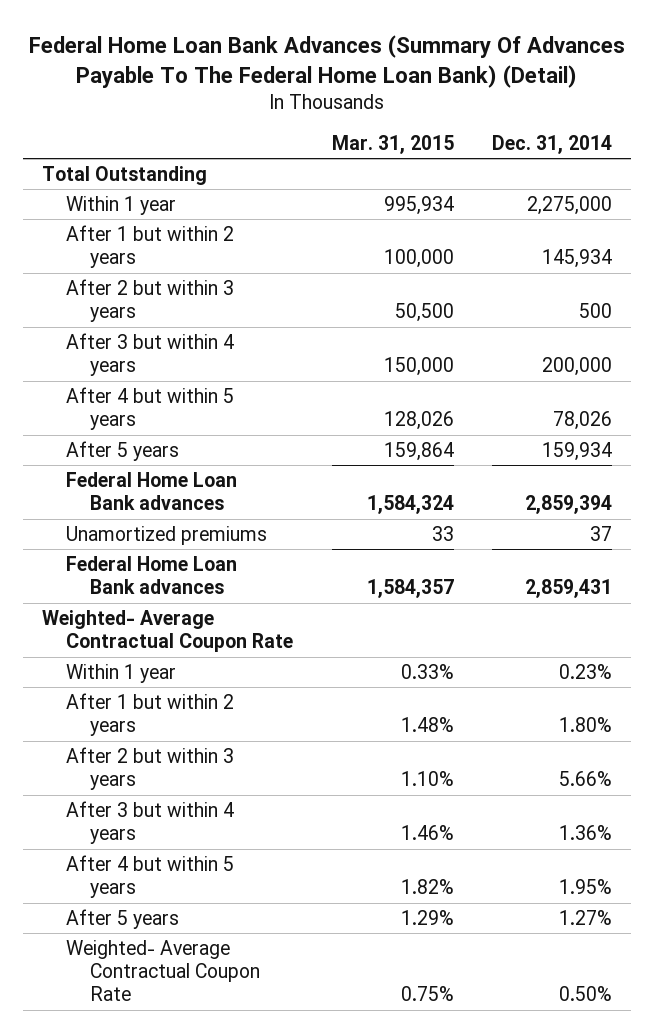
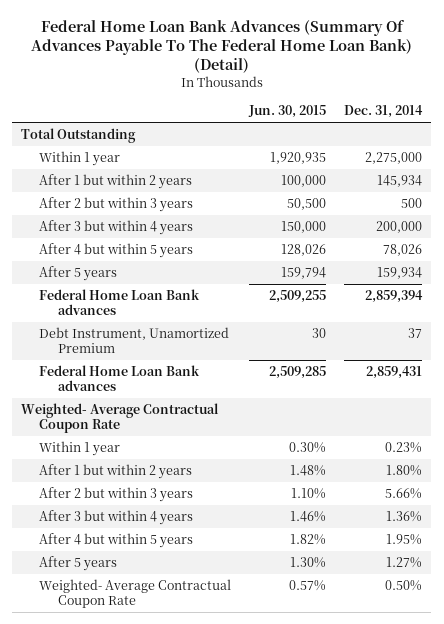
- | Mar. 31, 2015 | Dec. 31, 2014
+ | Jun. 30, 2015 | Dec. 31, 2014
- Unamortized premiums | 33 | 37
+ Debt Instrument, Unamortized Premium | 30 | 37

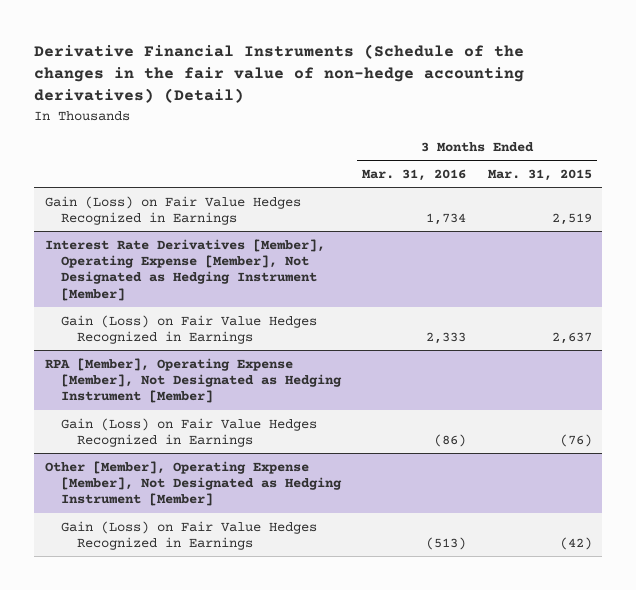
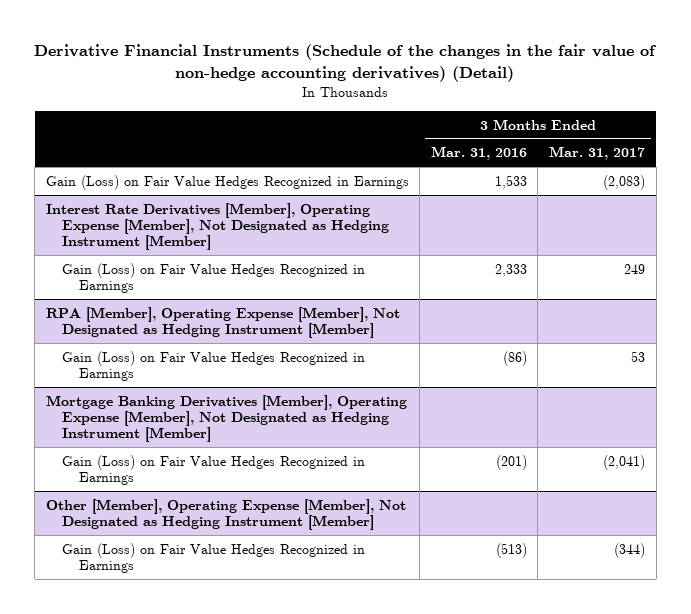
- | 3 Months Ended Mar. 31, 2016 | 3 Months Ended Mar. 31, 2015
+ | 3 Months Ended Mar. 31, 2016 | 3 Months Ended Mar. 31, 2017
- Gain (Loss) on Fair Value Hedges Recognized in Earnings | 1,734 | 2,519
+ Gain (Loss) on Fair Value Hedges Recognized in Earnings | 1,533 | (2,083)
+ Mortgage Banking Derivatives [Member], Operating Expense [Member], Not Designated as Hedging Instrument [Member]
+ Gain (Loss) on Fair Value Hedges Recognized in Earnings | (201) | (2,041)

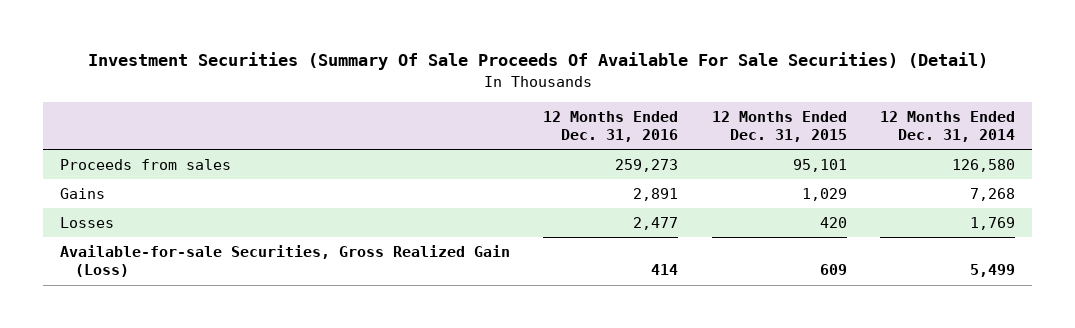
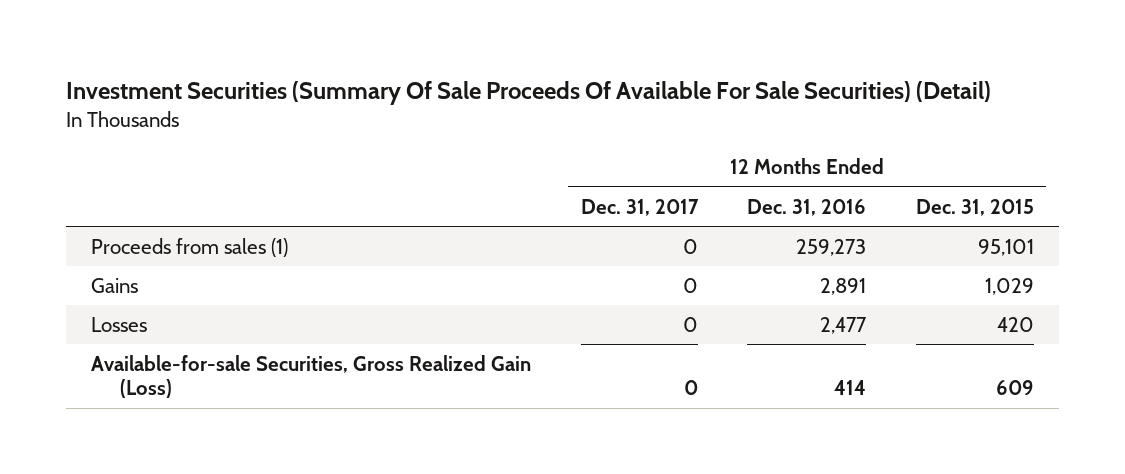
- | 12 Months Ended Dec. 31, 2016 | 12 Months Ended Dec. 31, 2015 | 12 Months Ended Dec. 31, 2014
+ | 12 Months Ended Dec. 31, 2017 | 12 Months Ended Dec. 31, 2016 | 12 Months Ended Dec. 31, 2015
- Proceeds from sales | 259,273 | 95,101 | 126,580
+ Proceeds from sales (1) | 0 | 259,273 | 95,101

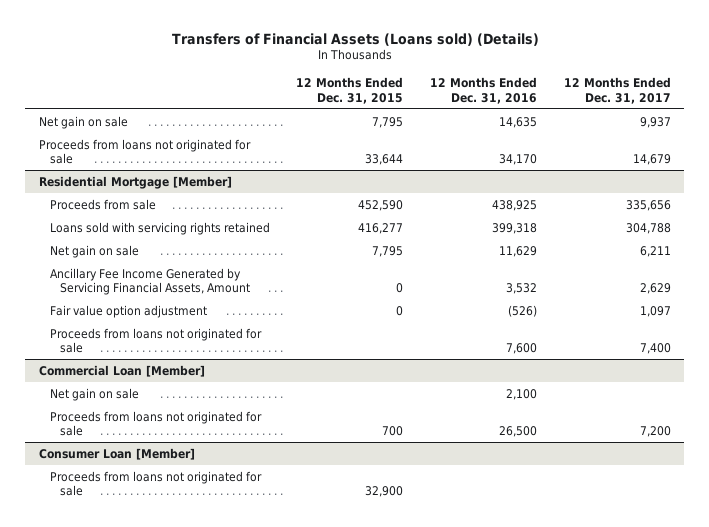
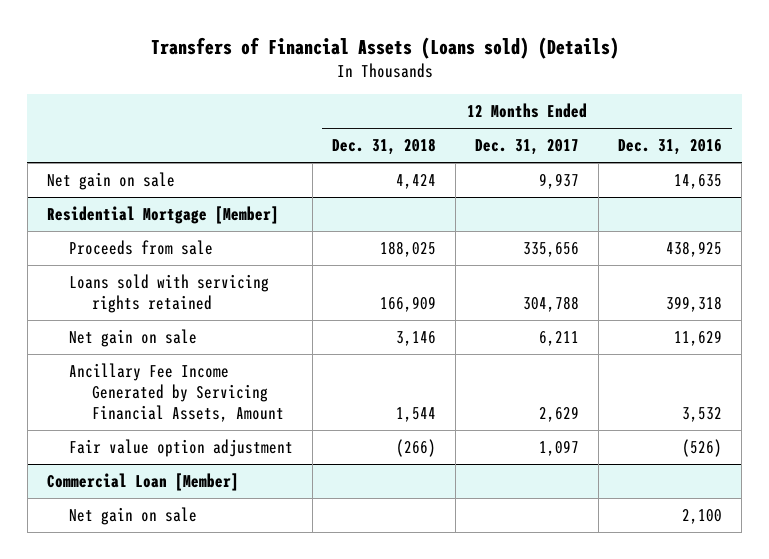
- | 12 Months Ended Dec. 31, 2015 | 12 Months Ended Dec. 31, 2016 | 12 Months Ended Dec. 31, 2017
+ | 12 Months Ended Dec. 31, 2018 | 12 Months Ended Dec. 31, 2017 | 12 Months Ended Dec. 31, 2016
- Proceeds from loans not originated for sale | 33,644 | 34,170 | 14,679
@ Residential Mortgage [Member]
- Proceeds from loans not originated for sale | | 7,600 | 7,400
@ Commercial Loan [Member]
- Proceeds from loans not originated for sale | 700 | 26,500 | 7,200
- Consumer Loan [Member]
- Proceeds from loans not originated for sale | 32,900 | |

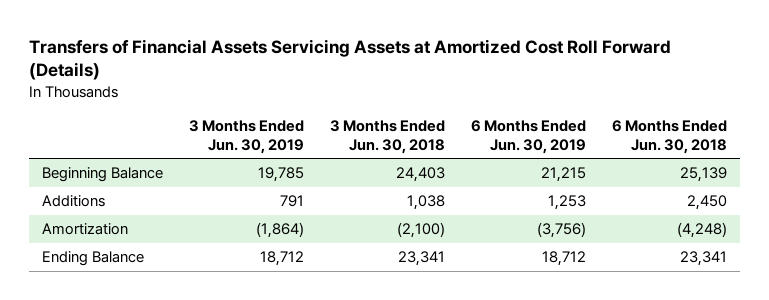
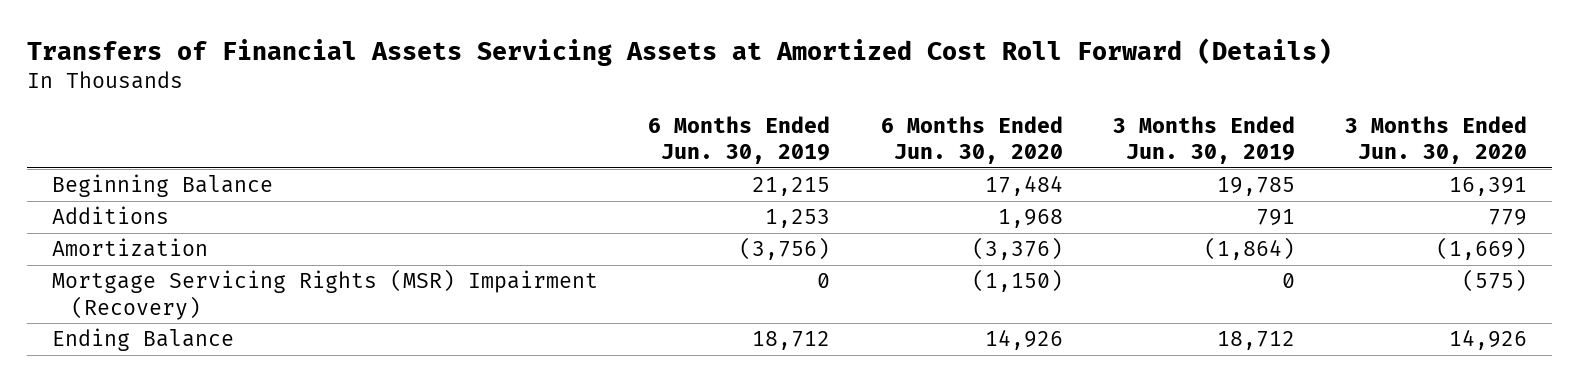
- | 3 Months Ended Jun. 30, 2019 | 3 Months Ended Jun. 30, 2018 | 6 Months Ended Jun. 30, 2019 | 6 Months Ended Jun. 30, 2018
+ | 6 Months Ended Jun. 30, 2019 | 6 Months Ended Jun. 30, 2020 | 3 Months Ended Jun. 30, 2019 | 3 Months Ended Jun. 30, 2020
+ Mortgage Servicing Rights (MSR) Impairment (Recovery) | 0 | (1,150) | 0 | (575)

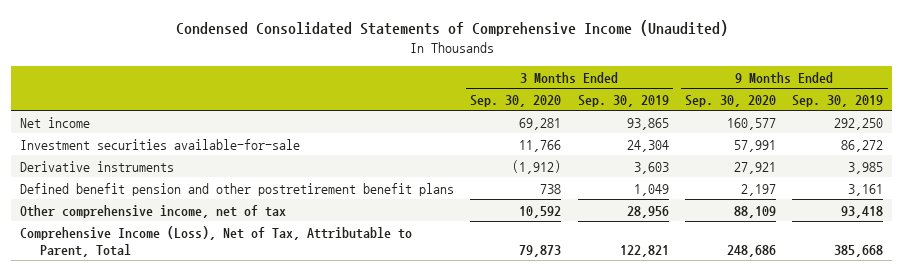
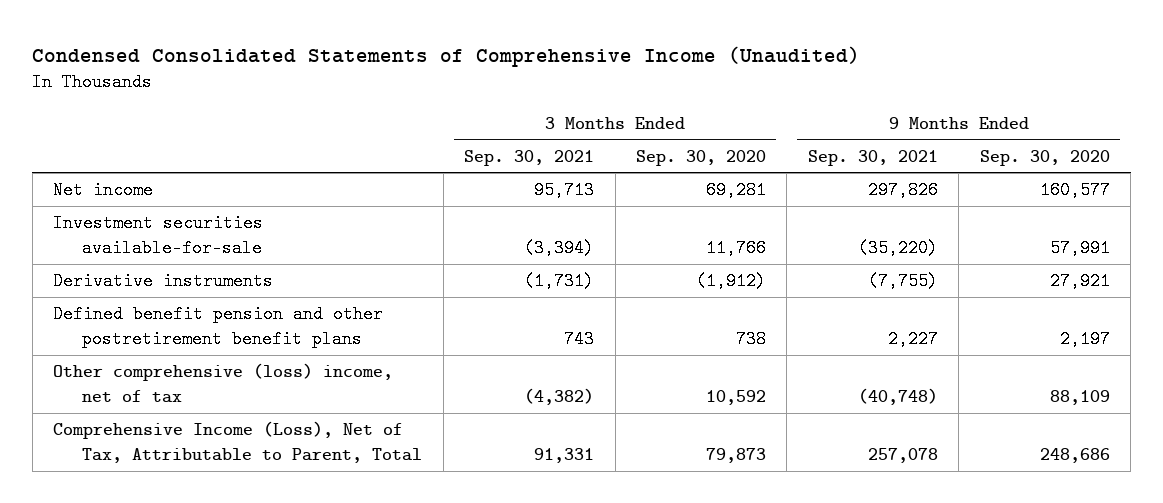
- | 3 Months Ended Sep. 30, 2020 | 3 Months Ended Sep. 30, 2019 | 9 Months Ended Sep. 30, 2020 | 9 Months Ended Sep. 30, 2019
+ | 3 Months Ended Sep. 30, 2021 | 3 Months Ended Sep. 30, 2020 | 9 Months Ended Sep. 30, 2021 | 9 Months Ended Sep. 30, 2020
- Other comprehensive income, net of tax | 10,592 | 28,956 | 88,109 | 93,418
+ Other comprehensive (loss) income, net of tax | (4,382) | 10,592 | (40,748) | 88,109

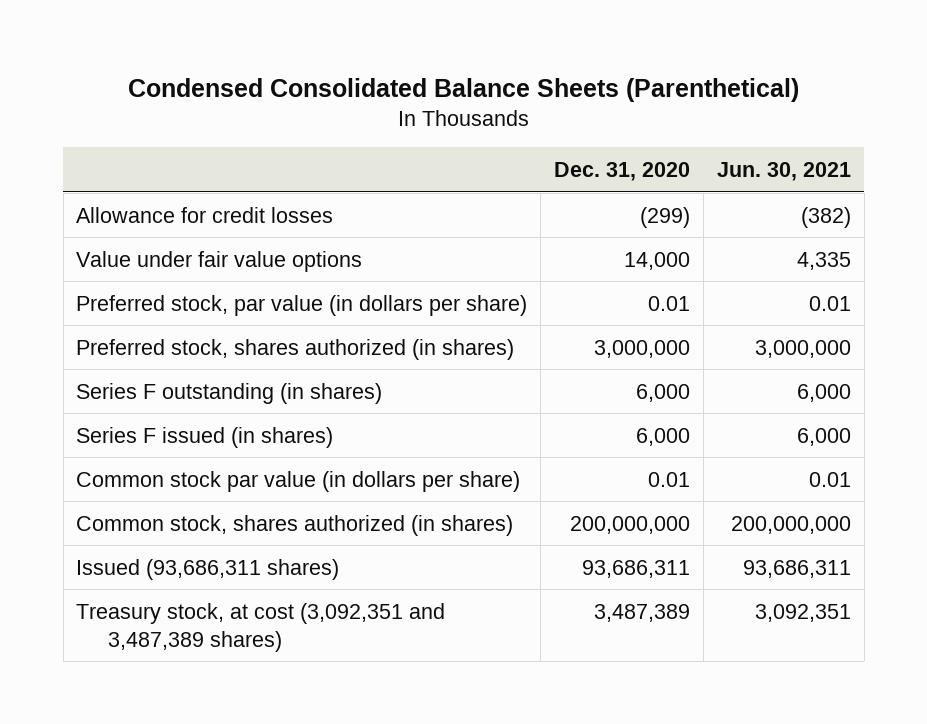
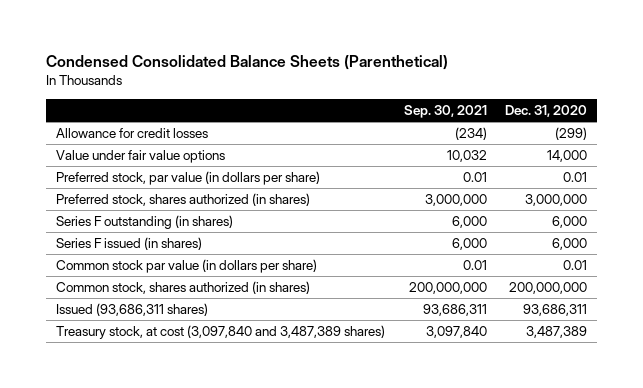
- | Dec. 31, 2020 | Jun. 30, 2021
+ | Sep. 30, 2021 | Dec. 31, 2020
- Treasury stock, at cost (3,092,351 and 3,487,389 shares) | 3,487,389 | 3,092,351
+ Treasury stock, at cost (3,097,840 and 3,487,389 shares) | 3,097,840 | 3,487,389

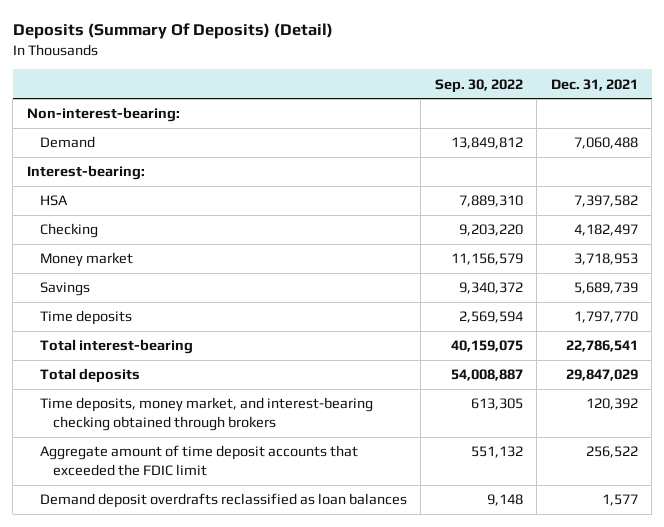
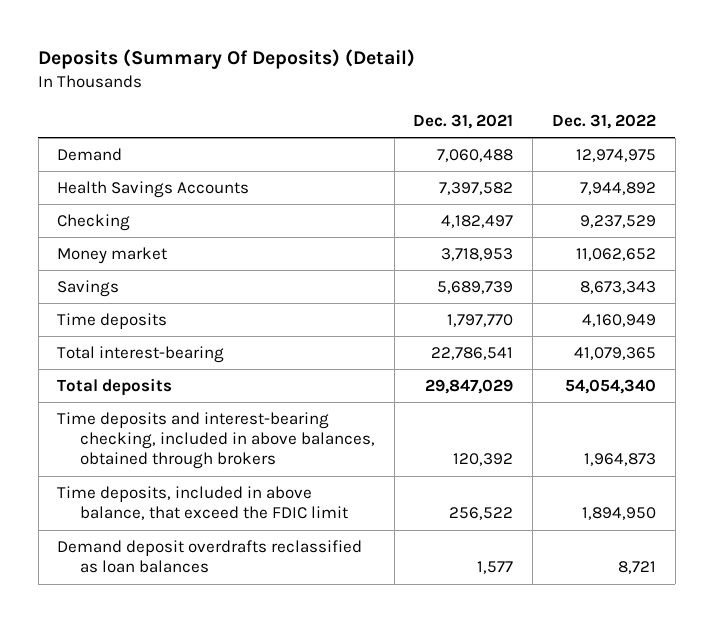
- | Sep. 30, 2022 | Dec. 31, 2021
+ | Dec. 31, 2021 | Dec. 31, 2022
- Non-interest-bearing:
- Interest-bearing:
- HSA | 7,889,310 | 7,397,582
+ Health Savings Accounts | 7,397,582 | 7,944,892
- Time deposits, money market, and interest-bearing checking obtained through brokers | 613,305 | 120,392
- Aggregate amount of time deposit accounts that exceeded the FDIC limit | 551,132 | 256,522
+ Time deposits and interest-bearing checking, included in above balances, obtained through brokers | 120,392 | 1,964,873
+ Time deposits, included in above balance, that exceed the FDIC limit | 256,522 | 1,894,950

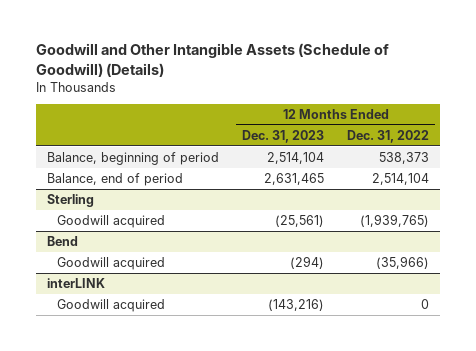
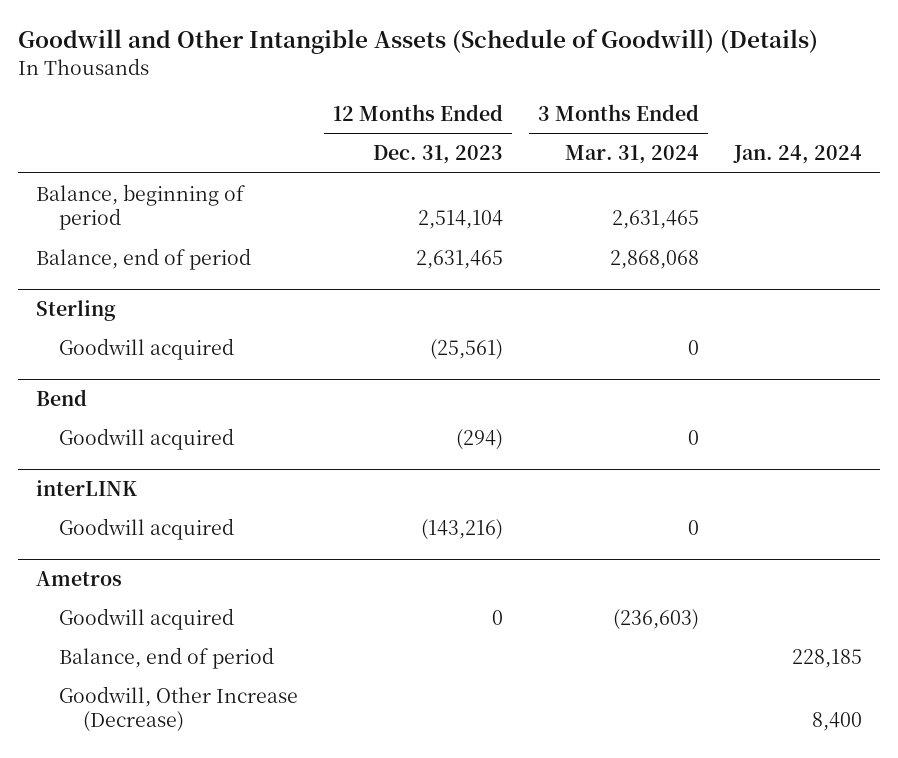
- | 12 Months Ended Dec. 31, 2023 | 12 Months Ended Dec. 31, 2022
+ | 12 Months Ended Dec. 31, 2023 | 3 Months Ended Mar. 31, 2024 | Jan. 24, 2024
+ Ametros
+ Goodwill acquired | 0 | (236,603) |
+ Balance, end of period | | | 228,185
+ Goodwill, Other Increase (Decrease) | | | 8,400

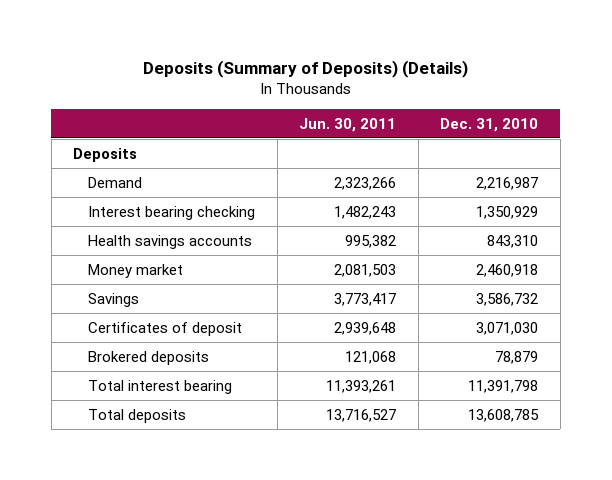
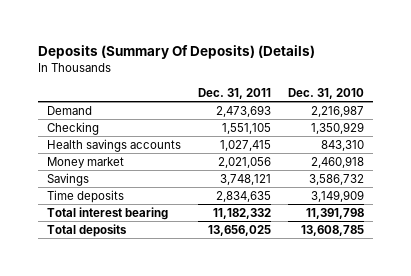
- Deposits (Summary of Deposits) (Details)
+ Deposits (Summary Of Deposits) (Details)
- | Jun. 30, 2011 | Dec. 31, 2010
+ | Dec. 31, 2011 | Dec. 31, 2010
- Deposits
- Interest bearing checking | 1,482,243 | 1,350,929
+ Checking | 1,551,105 | 1,350,929
- Certificates of deposit | 2,939,648 | 3,071,030
- Brokered deposits | 121,068 | 78,879
+ Time deposits | 2,834,635 | 3,149,909

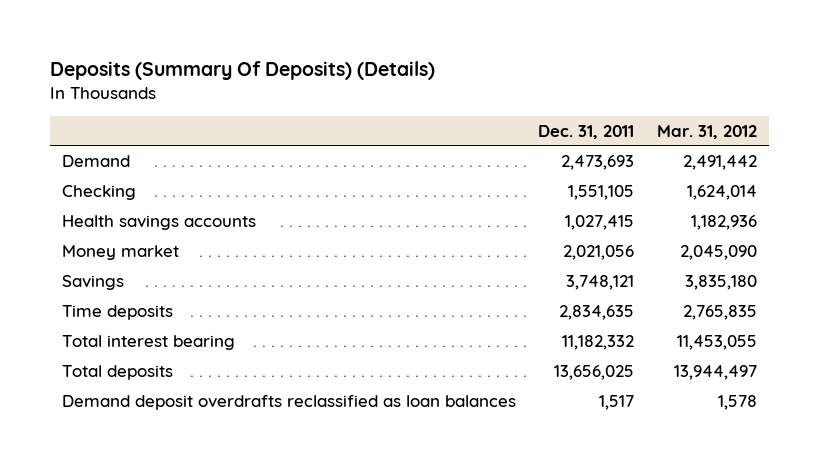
- | Dec. 31, 2011 | Dec. 31, 2010
+ | Dec. 31, 2011 | Mar. 31, 2012
+ Demand deposit overdrafts reclassified as loan balances | 1,517 | 1,578

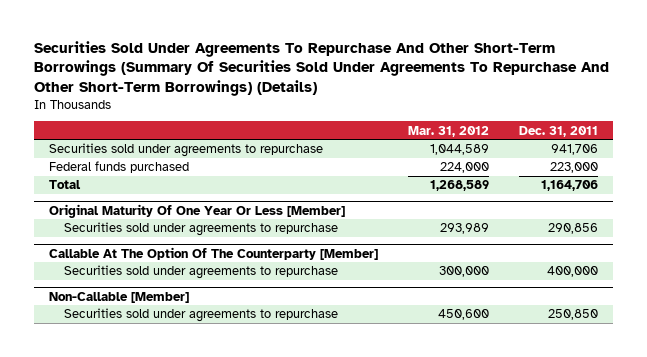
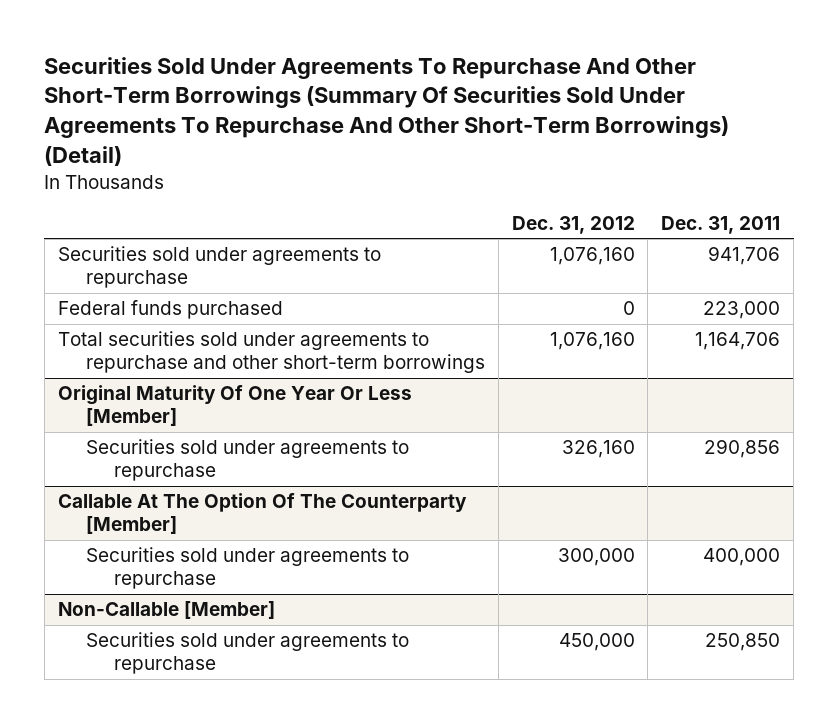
- Securities Sold Under Agreements To Repurchase And Other Short-Term Borrowings (Summary Of Securities Sold Under Agreements To Repurchase And Other Short-Term Borrowings) (Details)
+ Securities Sold Under Agreements To Repurchase And Other Short-Term Borrowings (Summary Of Securities Sold Under Agreements To Repurchase And Other Short-Term Borrowings) (Detail)
- | Mar. 31, 2012 | Dec. 31, 2011
+ | Dec. 31, 2012 | Dec. 31, 2011
- Total | 1,268,589 | 1,164,706
+ Total securities sold under agreements to repurchase and other short-term borrowings | 1,076,160 | 1,164,706

